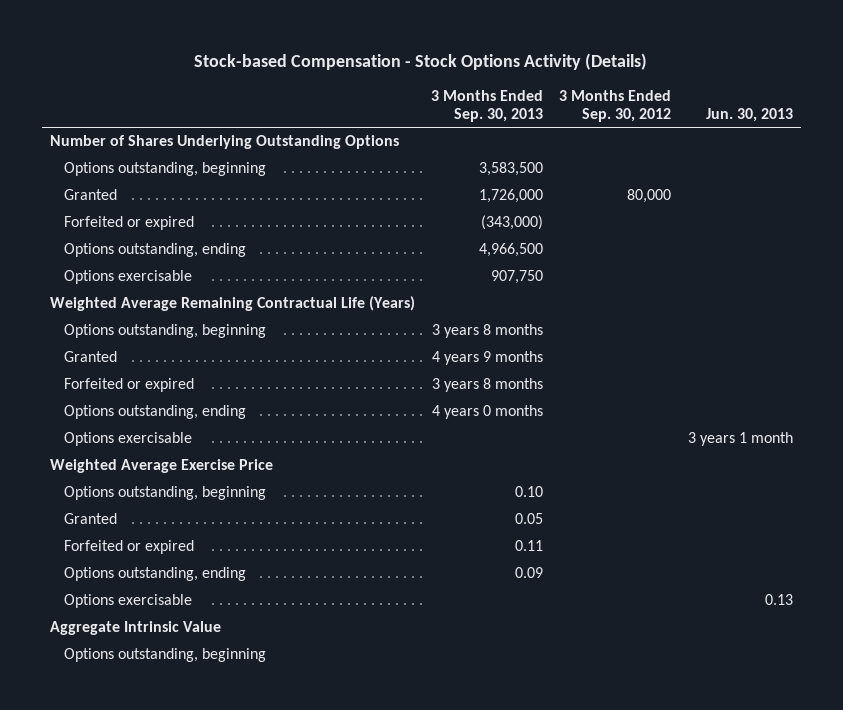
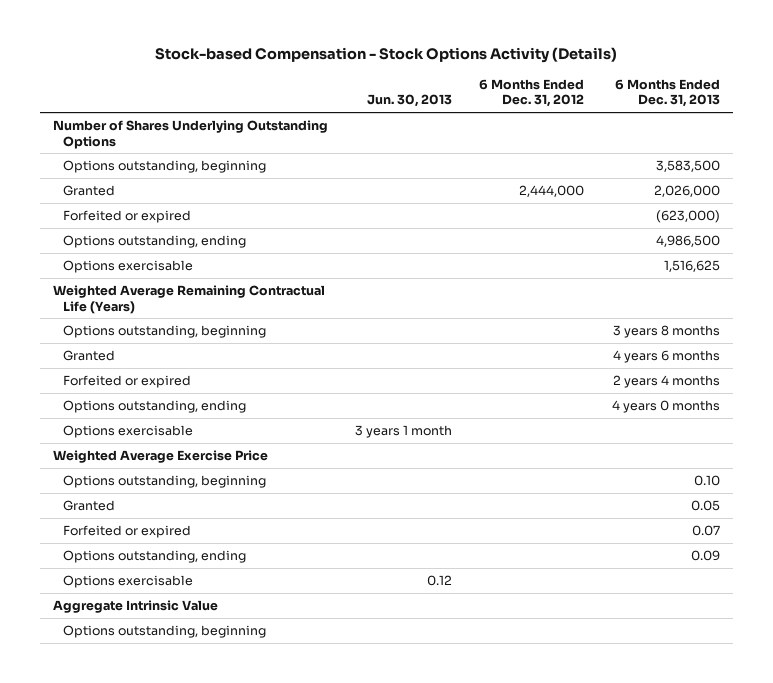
- | 3 Months Ended Sep. 30, 2013 | 3 Months Ended Sep. 30, 2012 | Jun. 30, 2013
+ | Jun. 30, 2013 | 6 Months Ended Dec. 31, 2012 | 6 Months Ended Dec. 31, 2013
- Options exercisable | | | 0.13
+ Options exercisable | 0.12 | |

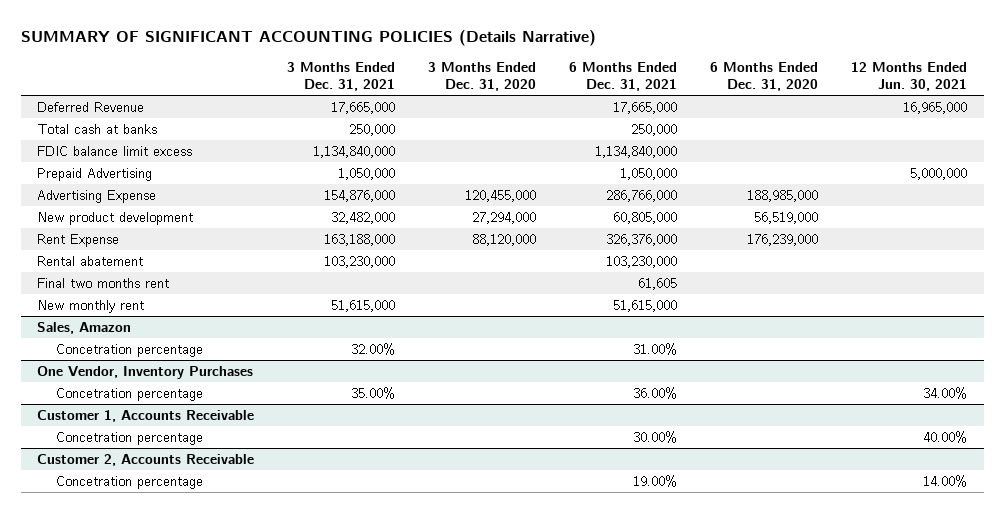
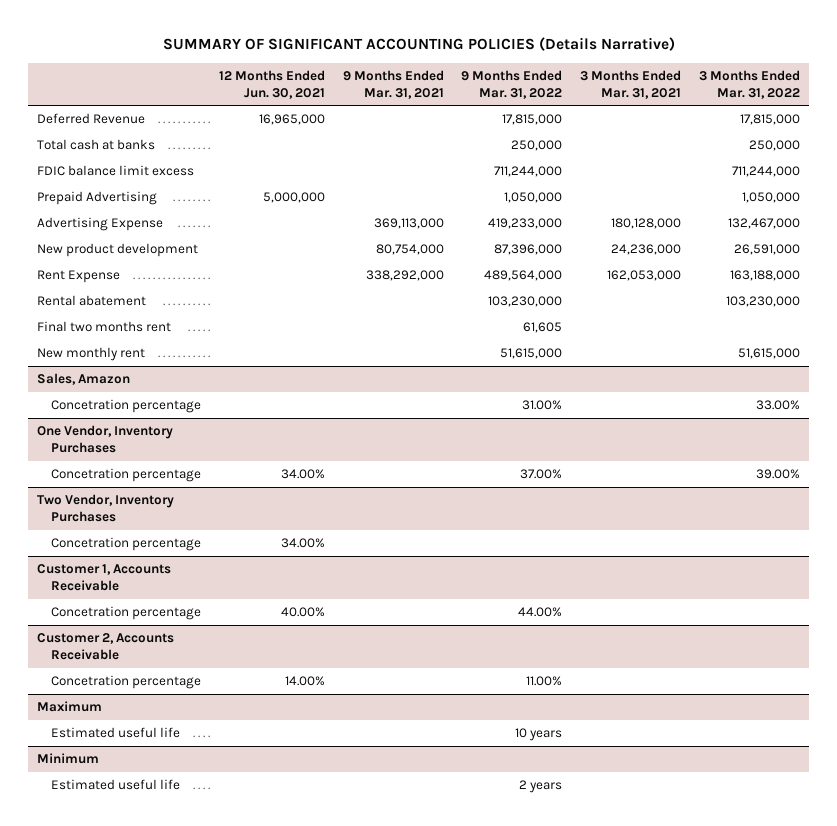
- | 3 Months Ended Dec. 31, 2021 | 3 Months Ended Dec. 31, 2020 | 6 Months Ended Dec. 31, 2021 | 6 Months Ended Dec. 31, 2020 | 12 Months Ended Jun. 30, 2021
+ | 12 Months Ended Jun. 30, 2021 | 9 Months Ended Mar. 31, 2021 | 9 Months Ended Mar. 31, 2022 | 3 Months Ended Mar. 31, 2021 | 3 Months Ended Mar. 31, 2022
+ Two Vendor, Inventory Purchases
+ Concetration percentage | 34.00% | | | |
+ Maximum
+ Estimated useful life | | | 10 years | |
+ Minimum
+ Estimated useful life | | | 2 years | |

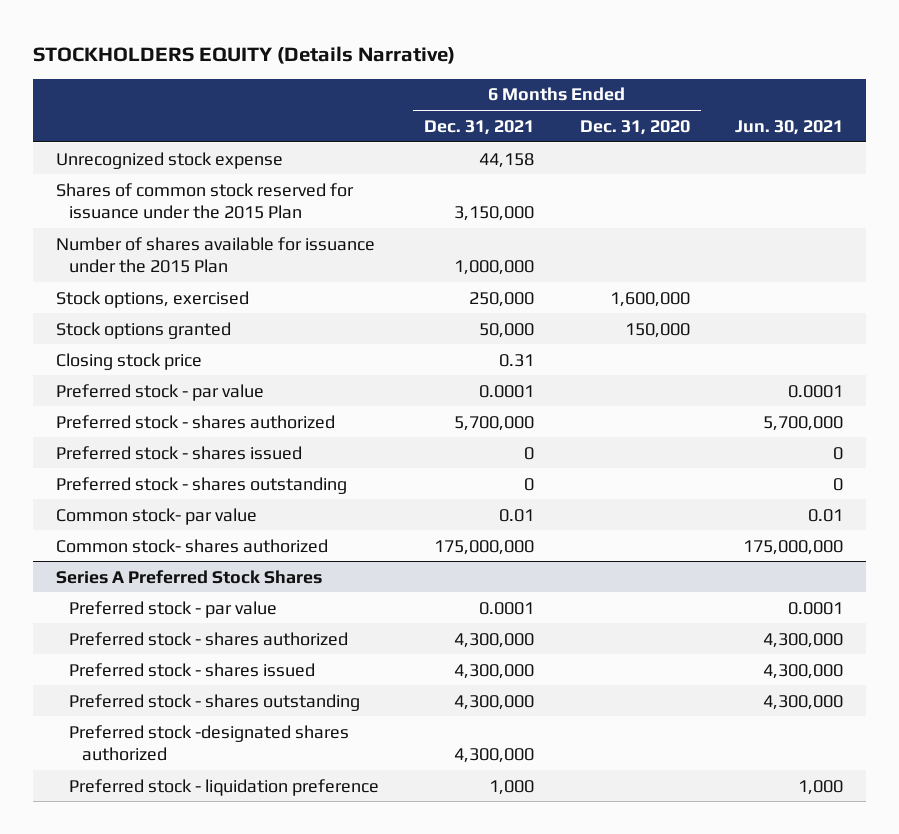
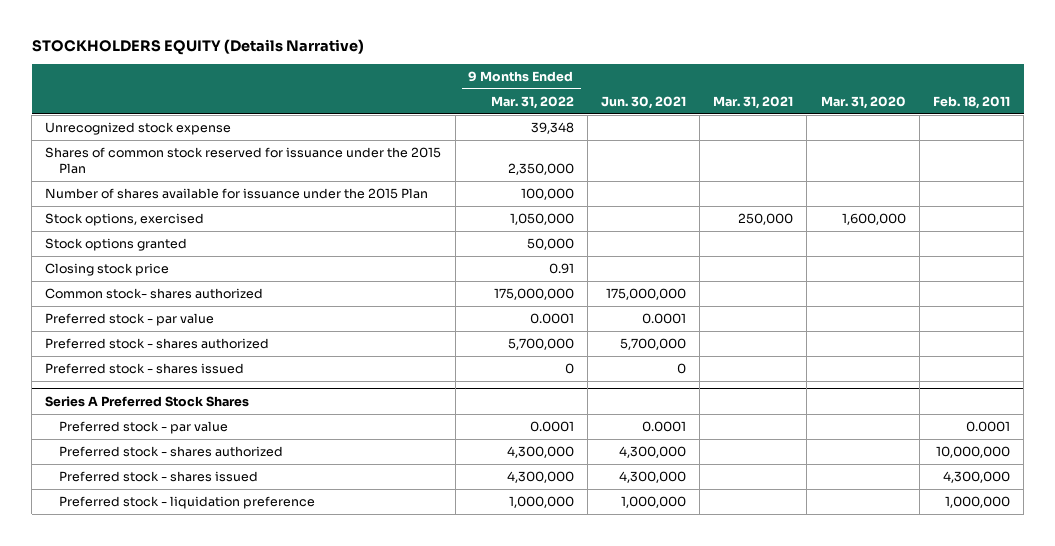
- | 6 Months Ended Dec. 31, 2021 | 6 Months Ended Dec. 31, 2020 | Jun. 30, 2021
+ | 9 Months Ended Mar. 31, 2022 | Jun. 30, 2021 | Mar. 31, 2021 | Mar. 31, 2020 | Feb. 18, 2011
moved up: Common stock- shares authorized | 175,000,000 | 175,000,000 | | |
- Preferred stock - shares outstanding | 0 | | 0
- Common stock- par value | 0.01 | | 0.01
@ Series A Preferred Stock Shares
- Preferred stock - shares outstanding | 4,300,000 | | 4,300,000
- Preferred stock -designated shares authorized | 4,300,000 | |
- Preferred stock - liquidation preference | 1,000 | | 1,000
+ Preferred stock - liquidation preference | 1,000,000 | 1,000,000 | | | 1,000,000

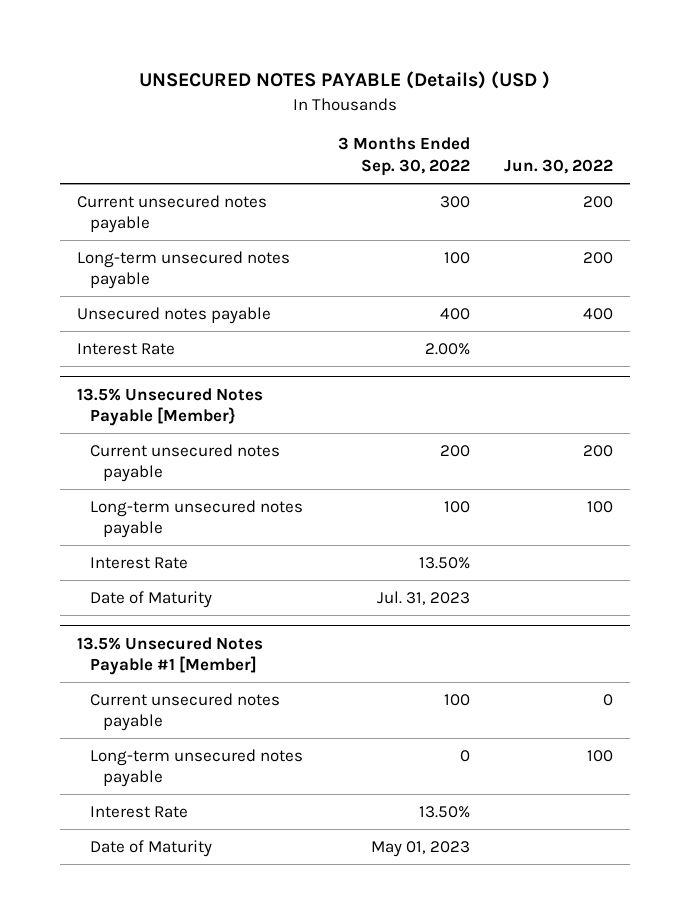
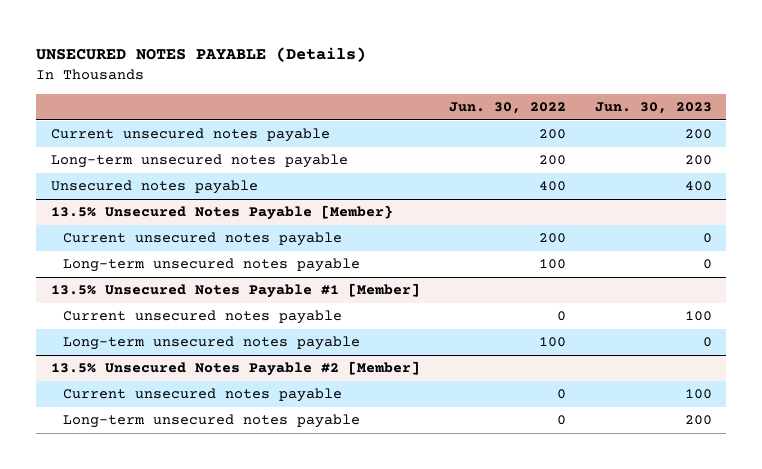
- UNSECURED NOTES PAYABLE (Details) (USD )
+ UNSECURED NOTES PAYABLE (Details)
- | 3 Months Ended Sep. 30, 2022 | Jun. 30, 2022
+ | Jun. 30, 2022 | Jun. 30, 2023
- Interest Rate | 2.00% |
@ 13.5% Unsecured Notes Payable [Member}
- Interest Rate | 13.50% |
- Date of Maturity | Jul. 31, 2023 |
@ 13.5% Unsecured Notes Payable #1 [Member]
- Interest Rate | 13.50% |
- Date of Maturity | May 01, 2023 |
+ 13.5% Unsecured Notes Payable #2 [Member]
+ Current unsecured notes payable | 0 | 100
+ Long-term unsecured notes payable | 0 | 200

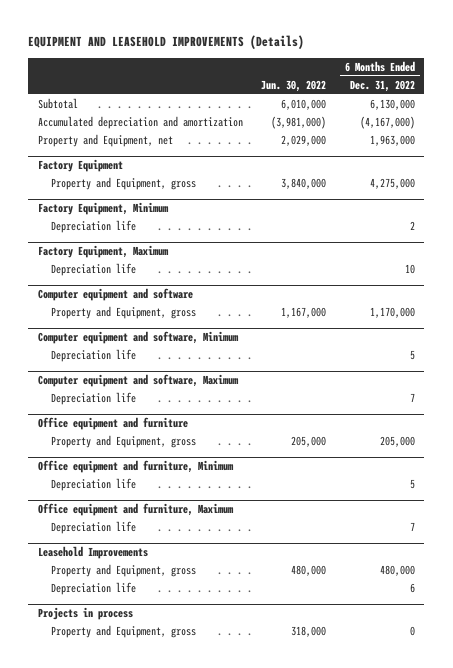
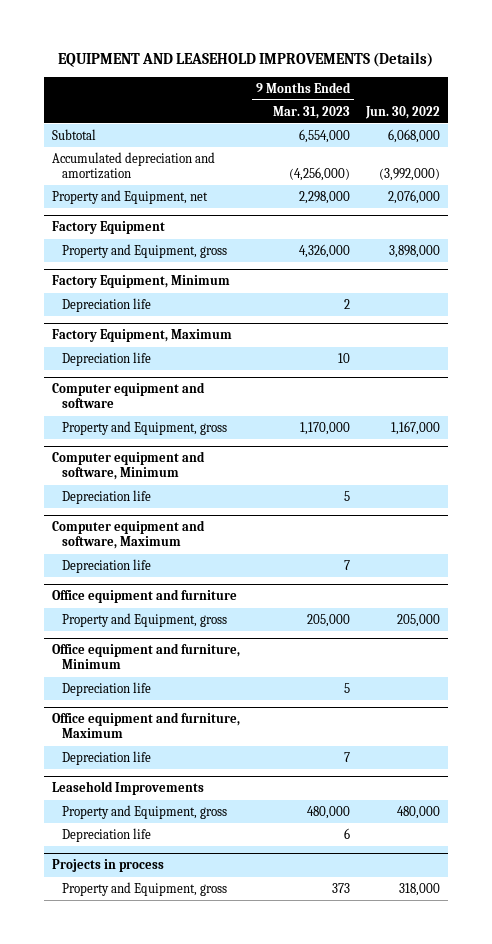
- | Jun. 30, 2022 | 6 Months Ended Dec. 31, 2022
+ | 9 Months Ended Mar. 31, 2023 | Jun. 30, 2022
- Subtotal | 6,010,000 | 6,130,000
- Accumulated depreciation and amortization | (3,981,000) | (4,167,000)
- Property and Equipment, net | 2,029,000 | 1,963,000
+ Subtotal | 6,554,000 | 6,068,000
+ Accumulated depreciation and amortization | (4,256,000) | (3,992,000)
+ Property and Equipment, net | 2,298,000 | 2,076,000
@ Factory Equipment
- Property and Equipment, gross | 3,840,000 | 4,275,000
+ Property and Equipment, gross | 4,326,000 | 3,898,000

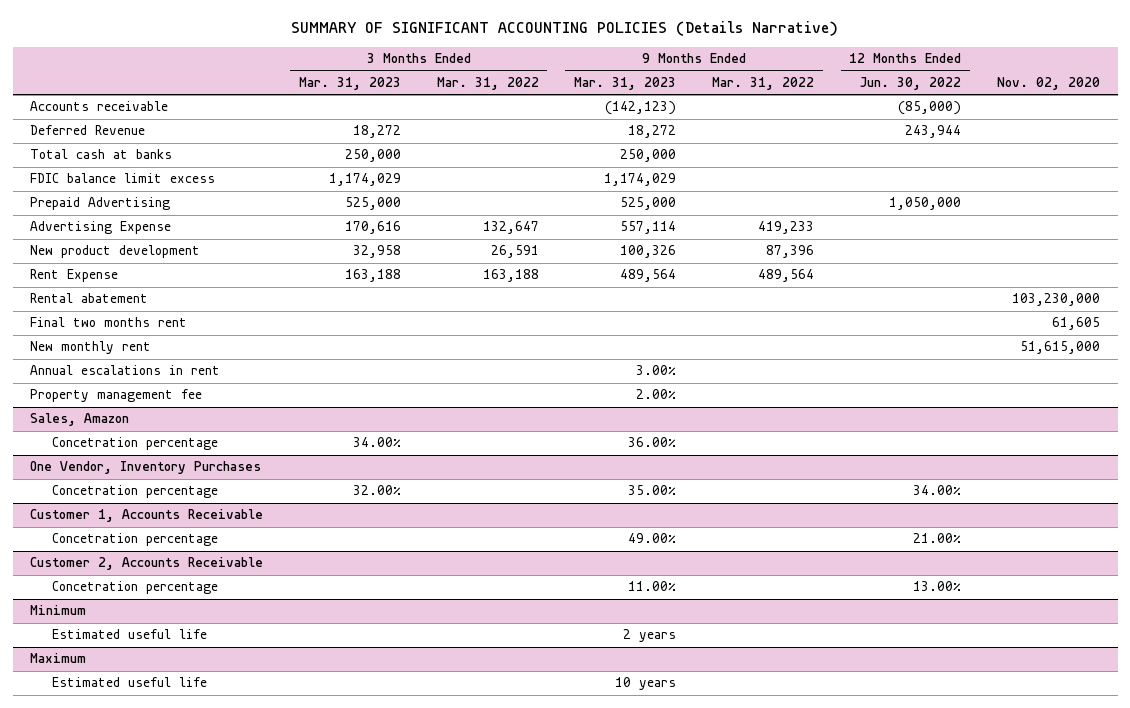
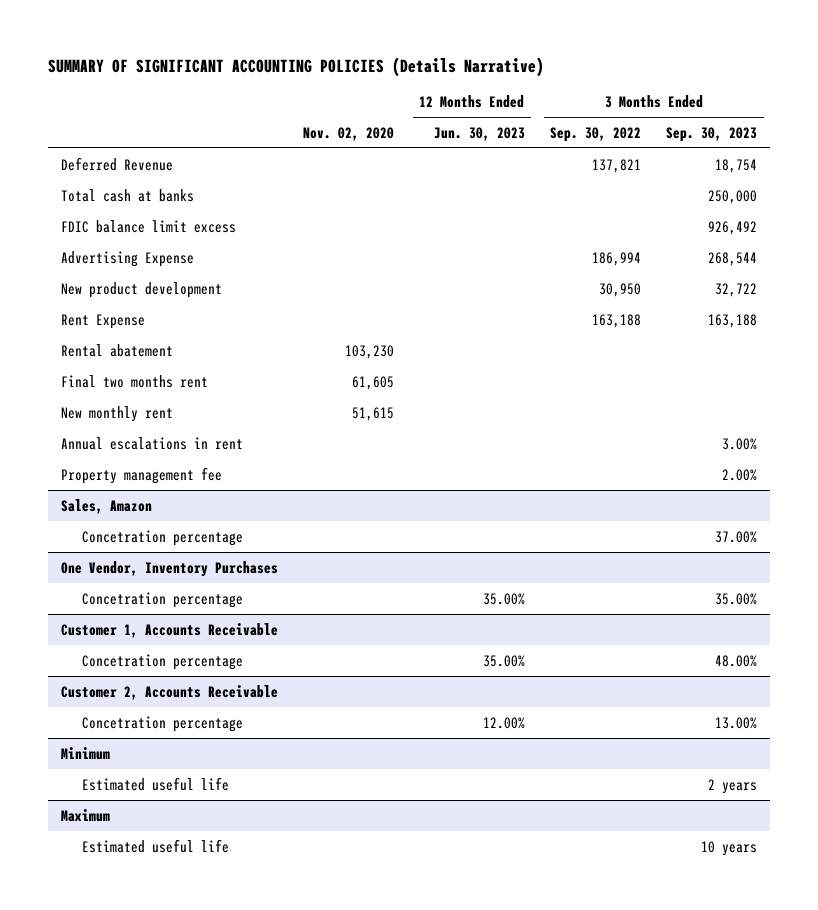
- | 3 Months Ended Mar. 31, 2023 | 3 Months Ended Mar. 31, 2022 | 9 Months Ended Mar. 31, 2023 | 9 Months Ended Mar. 31, 2022 | 12 Months Ended Jun. 30, 2022 | Nov. 02, 2020
+ | Nov. 02, 2020 | 12 Months Ended Jun. 30, 2023 | 3 Months Ended Sep. 30, 2022 | 3 Months Ended Sep. 30, 2023
- Accounts receivable | | | (142,123) | | (85,000) |
- Prepaid Advertising | 525,000 | | 525,000 | | 1,050,000 |
- Rental abatement | | | | | | 103,230,000
+ Rental abatement | 103,230 | | |
- New monthly rent | | | | | | 51,615,000
+ New monthly rent | 51,615 | | |

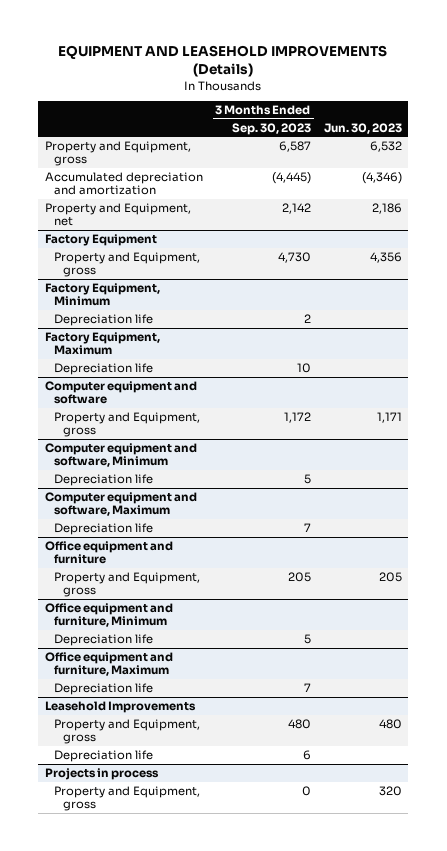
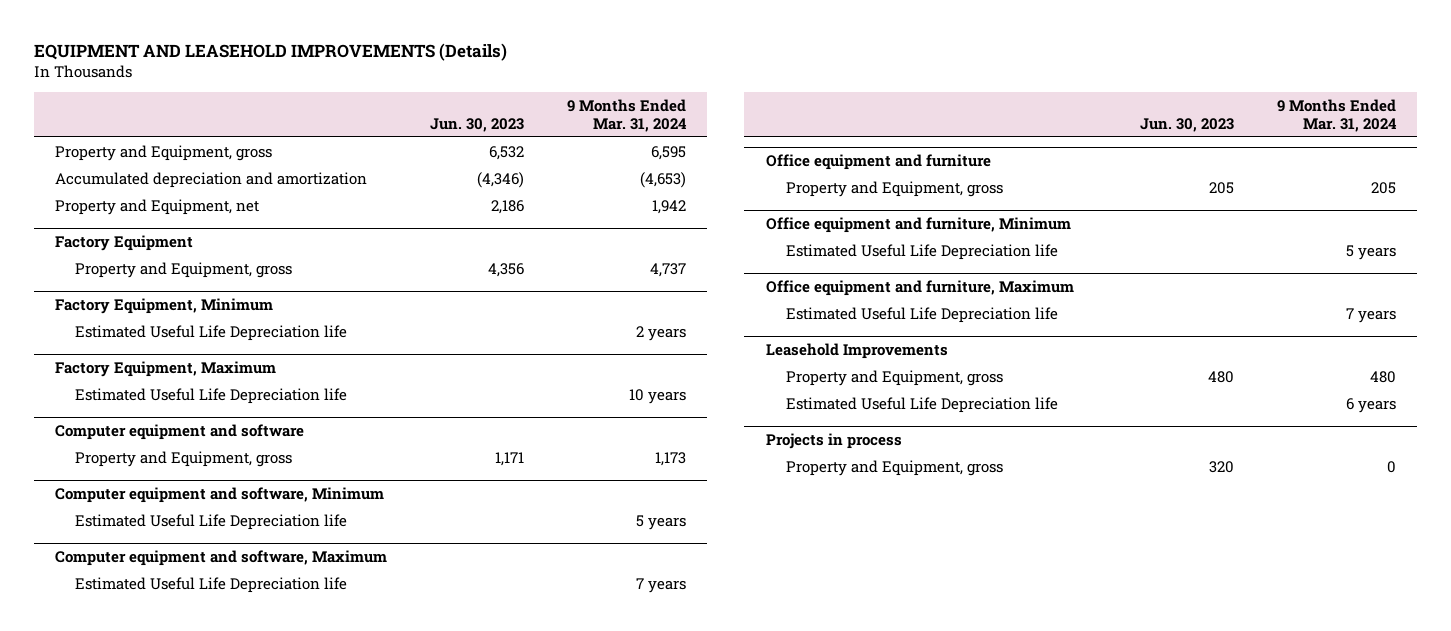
- | 3 Months Ended Sep. 30, 2023 | Jun. 30, 2023
+ | Jun. 30, 2023 | 9 Months Ended Mar. 31, 2024
@ Factory Equipment, Minimum
- Depreciation life | 2 |
+ Estimated Useful Life Depreciation life | | 2 years
@ Factory Equipment, Maximum
- Depreciation life | 10 |
+ Estimated Useful Life Depreciation life | | 10 years
@ Computer equipment and software, Minimum
- Depreciation life | 5 |
+ Estimated Useful Life Depreciation life | | 5 years
@ Computer equipment and software, Maximum
- Depreciation life | 7 |
+ Estimated Useful Life Depreciation life | | 7 years
@ Office equipment and furniture, Minimum
- Depreciation life | 5 |
+ Estimated Useful Life Depreciation life | | 5 years
@ Office equipment and furniture, Maximum
- Depreciation life | 7 |
+ Estimated Useful Life Depreciation life | | 7 years
@ Leasehold Improvements
- Depreciation life | 6 |
+ Estimated Useful Life Depreciation life | | 6 years

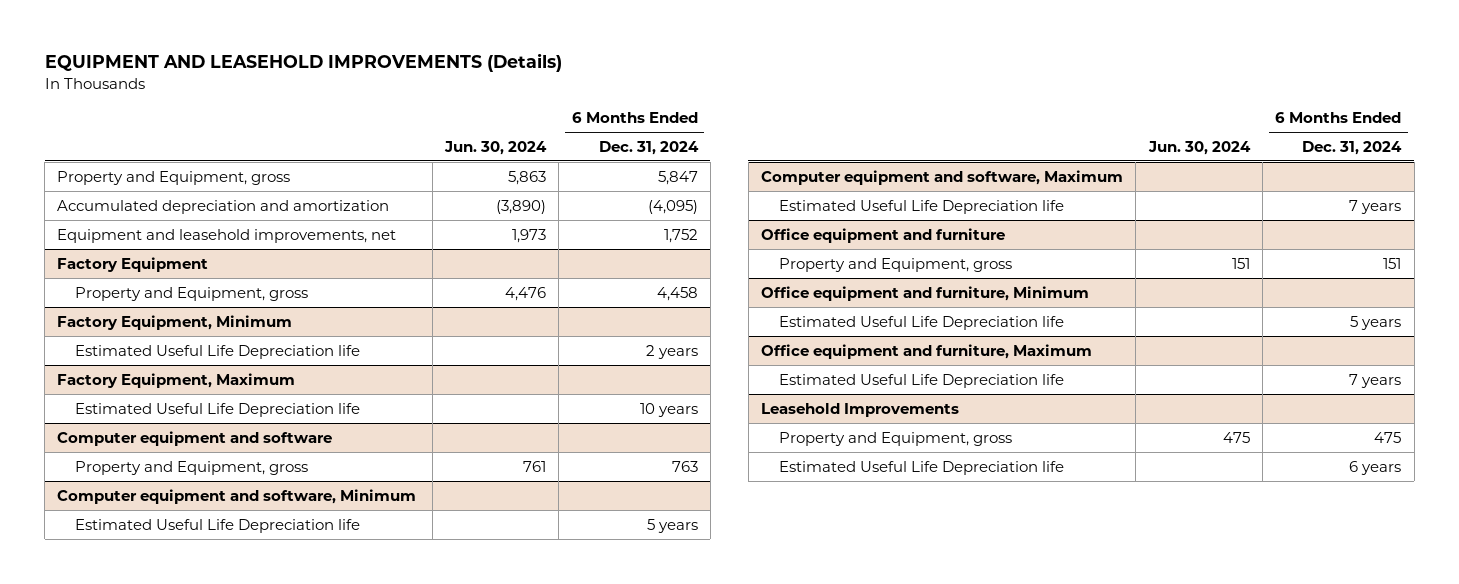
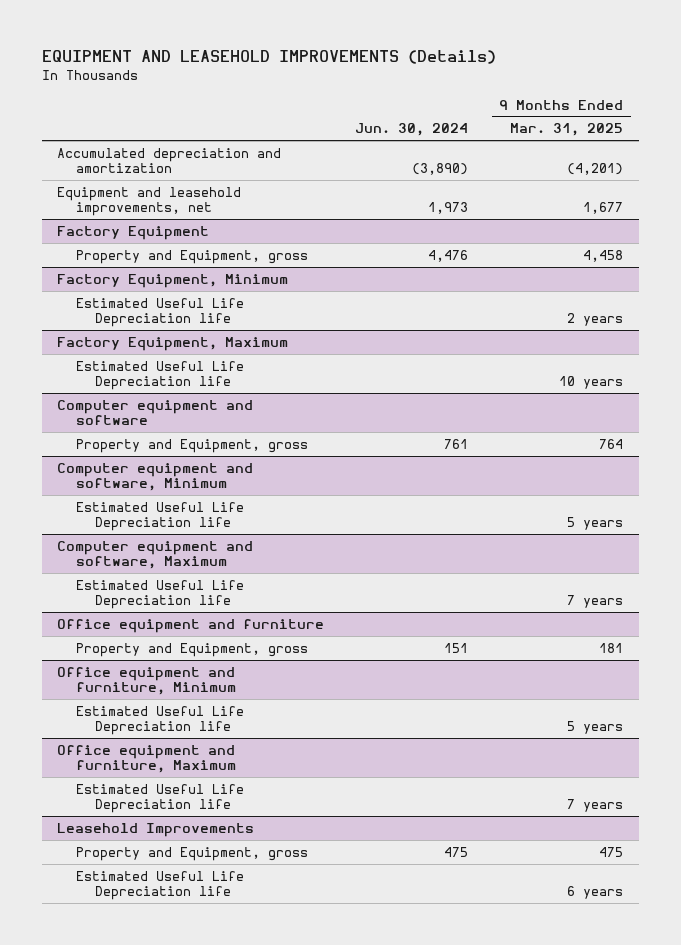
- | Jun. 30, 2024 | 6 Months Ended Dec. 31, 2024
+ | Jun. 30, 2024 | 9 Months Ended Mar. 31, 2025
- Property and Equipment, gross | 5,863 | 5,847

